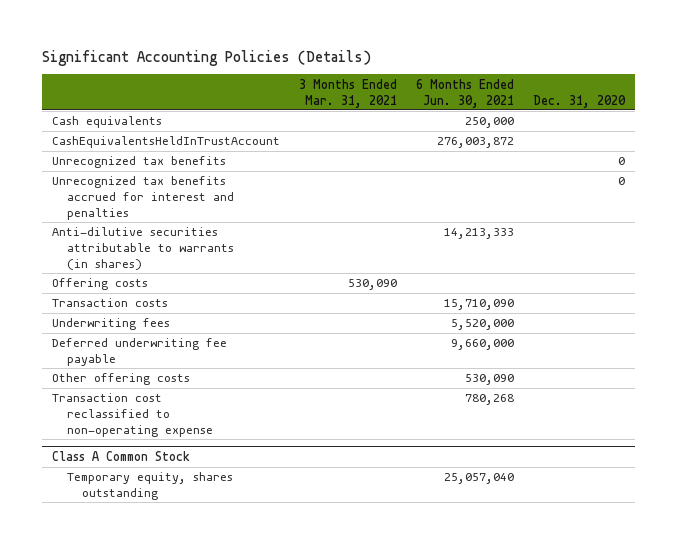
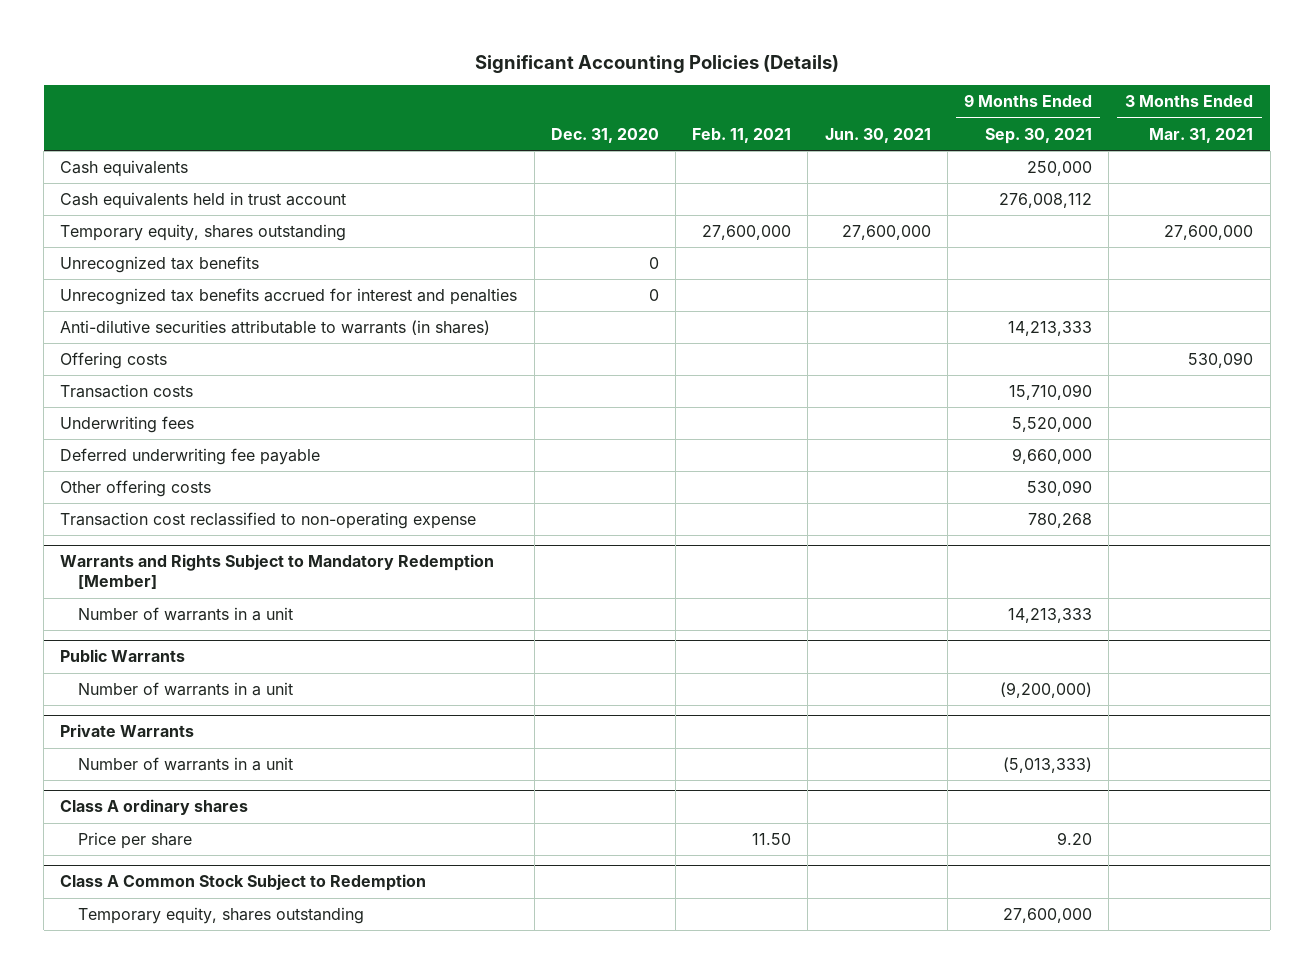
- | 3 Months Ended Mar. 31, 2021 | 6 Months Ended Jun. 30, 2021 | Dec. 31, 2020
+ | Dec. 31, 2020 | Feb. 11, 2021 | Jun. 30, 2021 | 9 Months Ended Sep. 30, 2021 | 3 Months Ended Mar. 31, 2021
- CashEquivalentsHeldInTrustAccount | | 276,003,872 |
+ Cash equivalents held in trust account | | | | 276,008,112 |
+ Temporary equity, shares outstanding | | 27,600,000 | 27,600,000 | | 27,600,000
- Class A Common Stock
- Temporary equity, shares outstanding | | 25,057,040 |
+ Warrants and Rights Subject to Mandatory Redemption [Member]
+ Number of warrants in a unit | | | | 14,213,333 |
+ Public Warrants
+ Number of warrants in a unit | | | | (9,200,000) |
+ Private Warrants
+ Number of warrants in a unit | | | | (5,013,333) |
+ Class A ordinary shares
+ Price per share | | 11.50 | | 9.20 |
+ Class A Common Stock Subject to Redemption
+ Temporary equity, shares outstanding | | | | 27,600,000 |

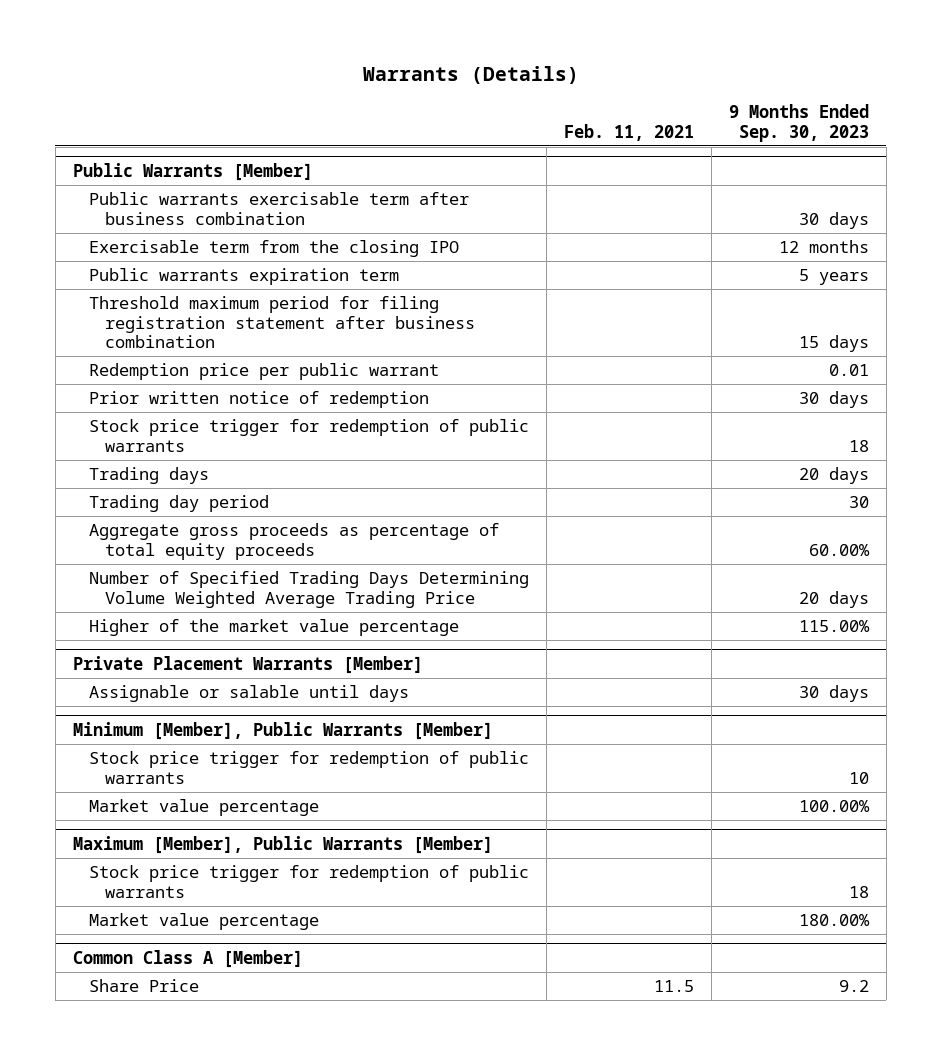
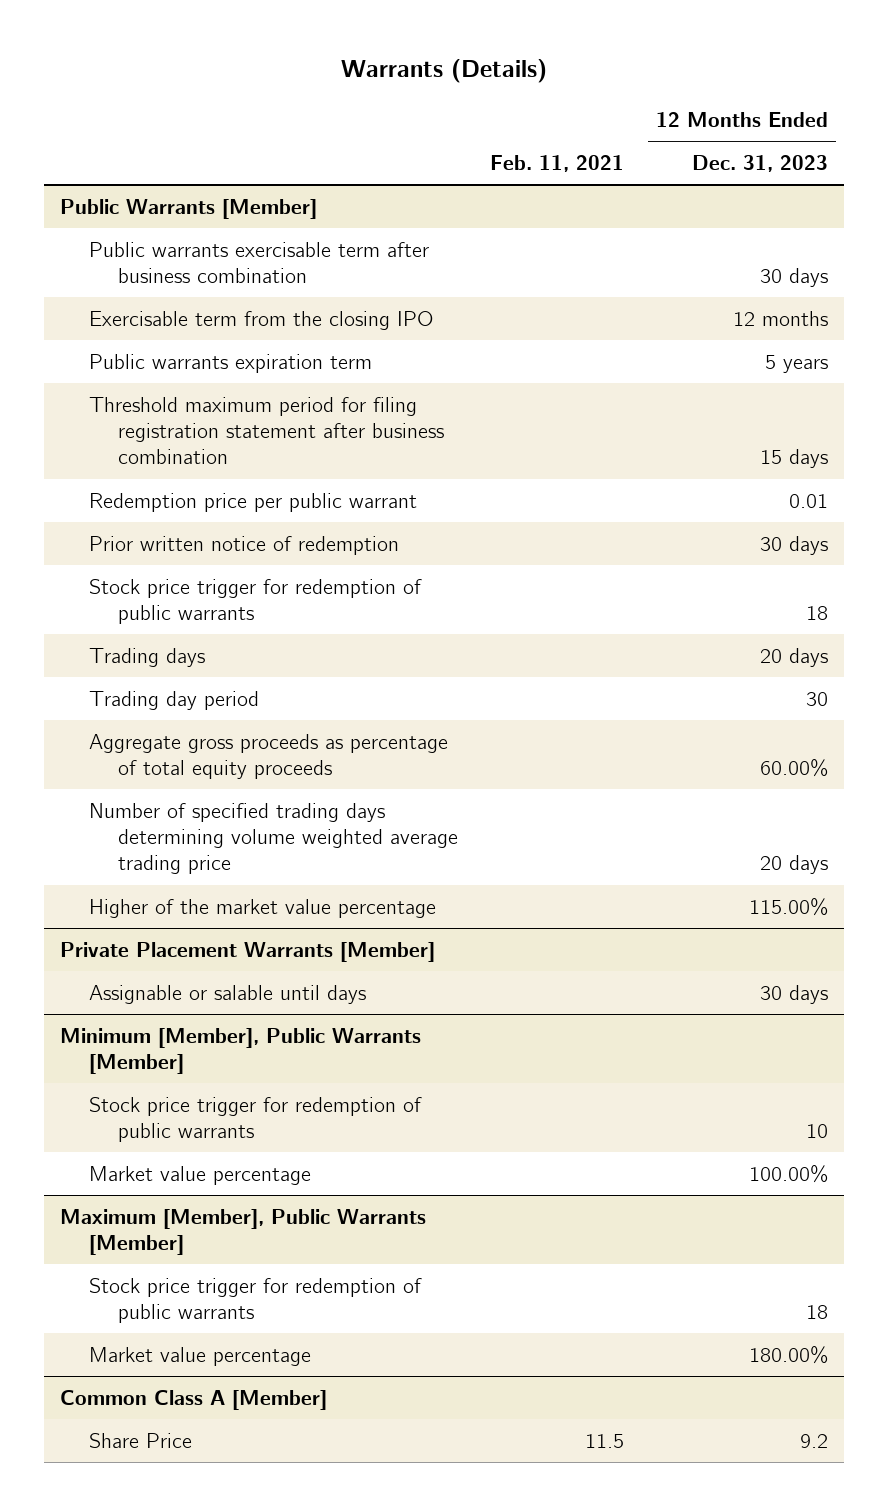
- | Feb. 11, 2021 | 9 Months Ended Sep. 30, 2023
+ | Feb. 11, 2021 | 12 Months Ended Dec. 31, 2023
@ Public Warrants [Member]
- Number of Specified Trading Days Determining Volume Weighted Average Trading Price | | 20 days
+ Number of specified trading days determining volume weighted average trading price | | 20 days

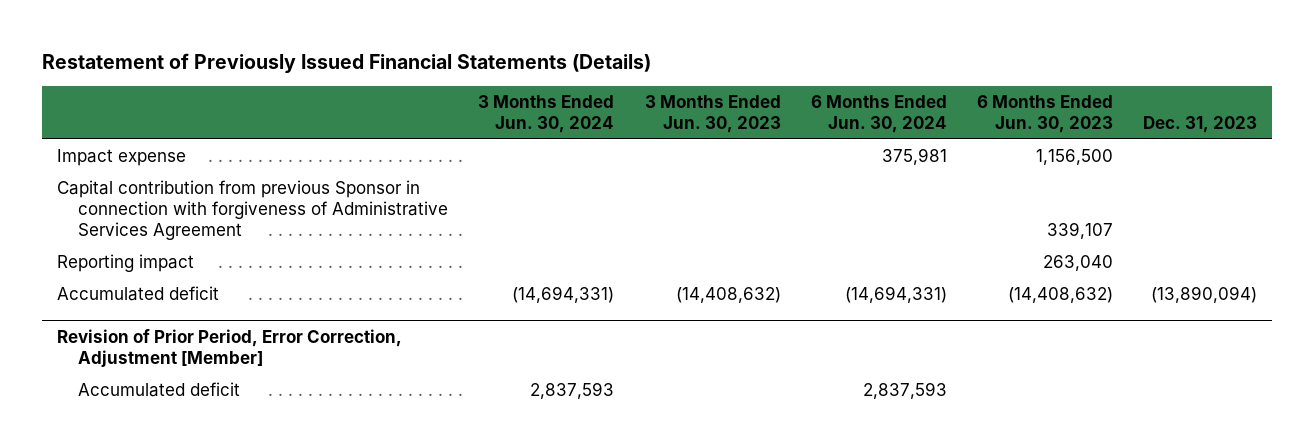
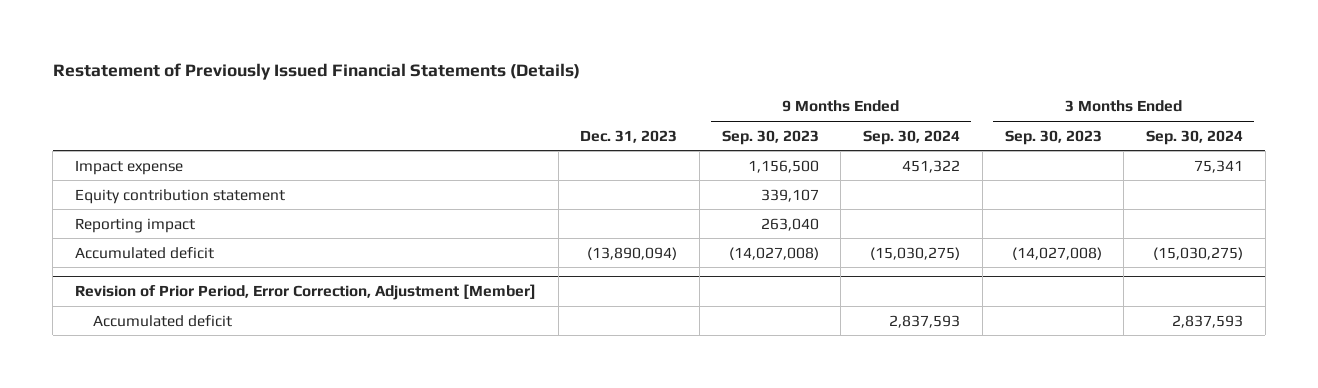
- | 3 Months Ended Jun. 30, 2024 | 3 Months Ended Jun. 30, 2023 | 6 Months Ended Jun. 30, 2024 | 6 Months Ended Jun. 30, 2023 | Dec. 31, 2023
+ | Dec. 31, 2023 | 9 Months Ended Sep. 30, 2023 | 9 Months Ended Sep. 30, 2024 | 3 Months Ended Sep. 30, 2023 | 3 Months Ended Sep. 30, 2024
- Capital contribution from previous Sponsor in connection with forgiveness of Administrative Services Agreement | | | | 339,107 |
+ Equity contribution statement | | 339,107 | | |

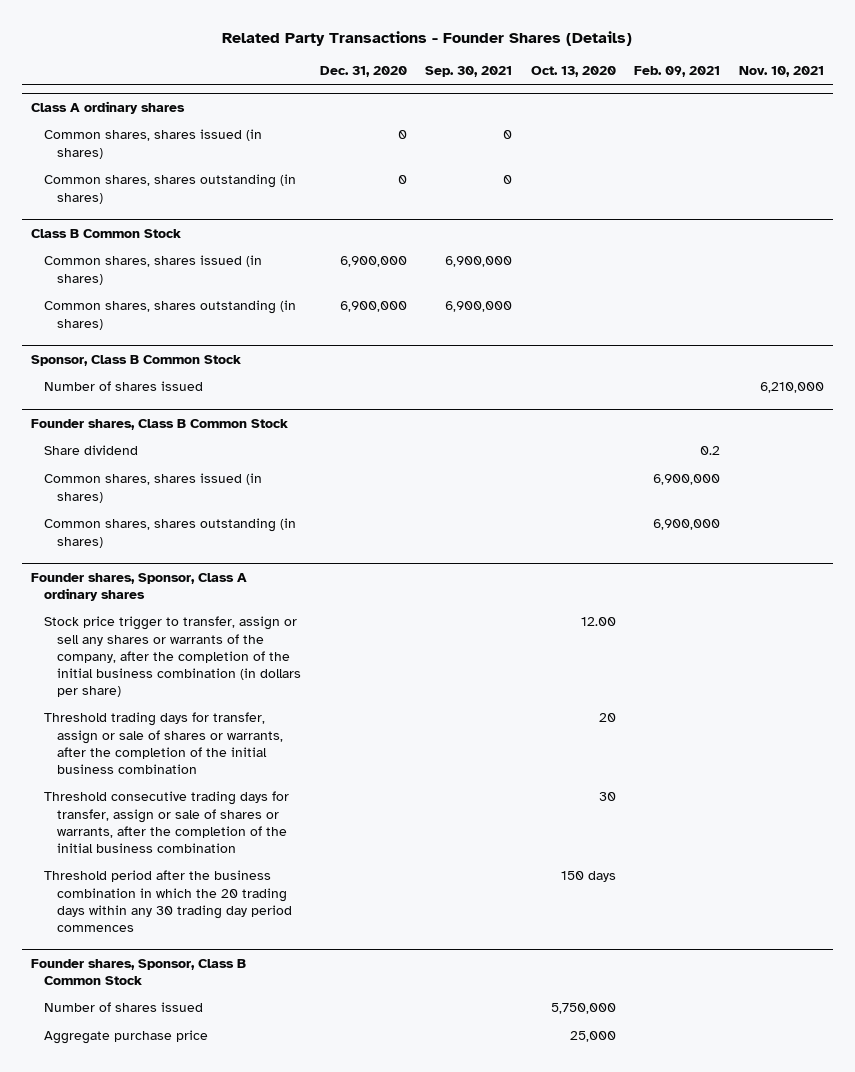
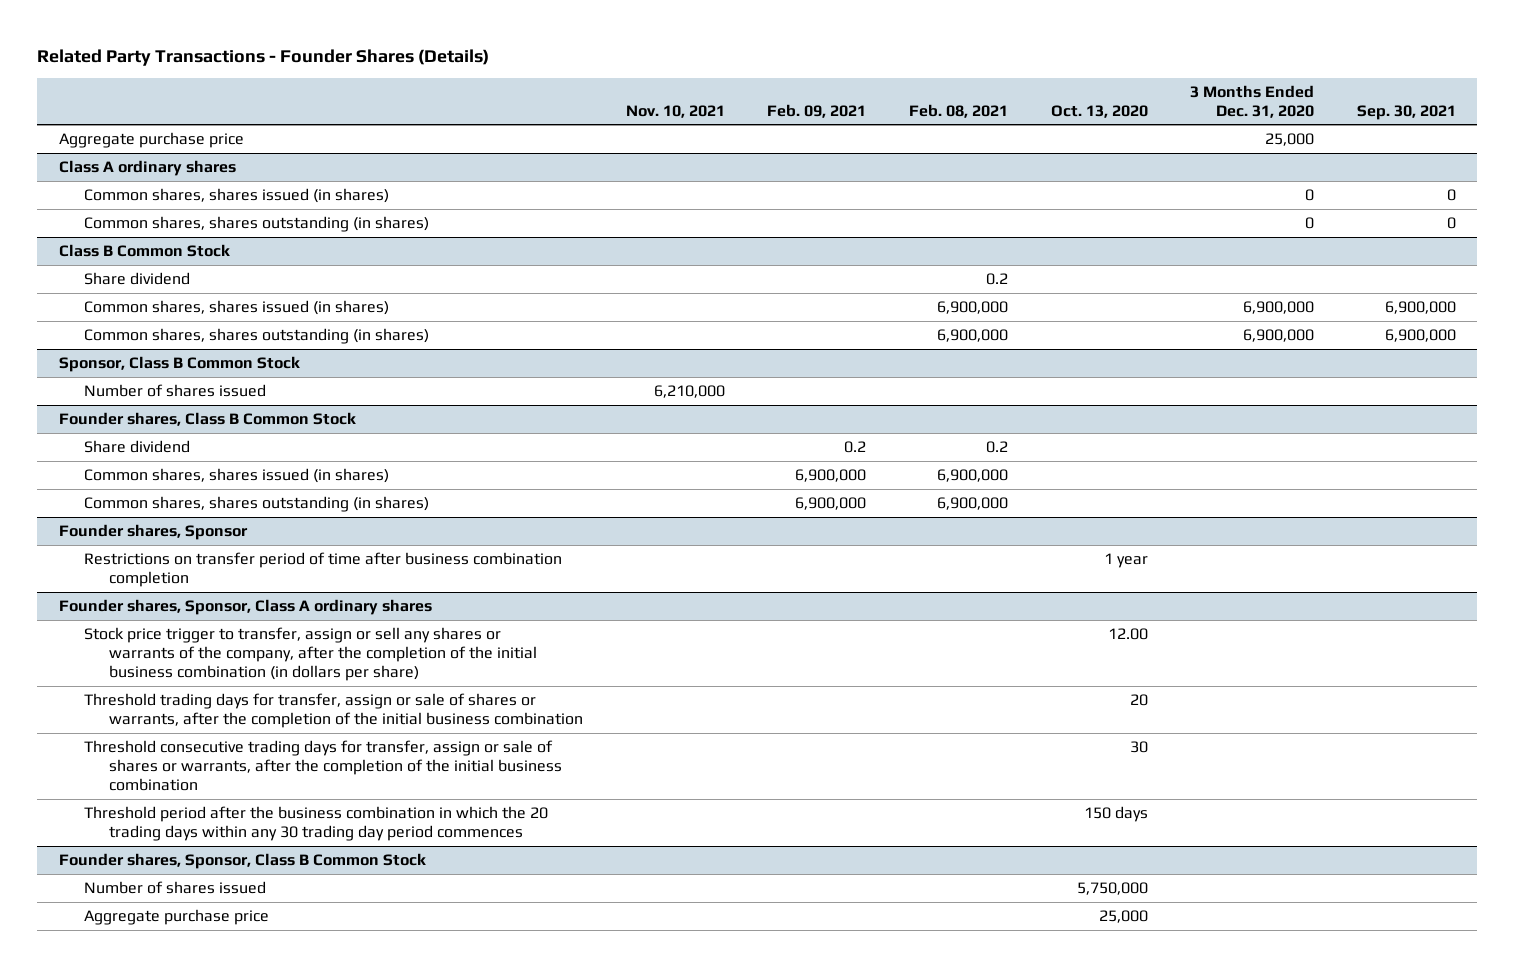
- | Dec. 31, 2020 | Sep. 30, 2021 | Oct. 13, 2020 | Feb. 09, 2021 | Nov. 10, 2021
+ | Nov. 10, 2021 | Feb. 09, 2021 | Feb. 08, 2021 | Oct. 13, 2020 | 3 Months Ended Dec. 31, 2020 | Sep. 30, 2021
+ Aggregate purchase price | | | | | 25,000 |
@ Class B Common Stock
+ Share dividend | | | 0.2 | | |
+ Founder shares, Sponsor
+ Restrictions on transfer period of time after business combination completion | | | | 1 year | |

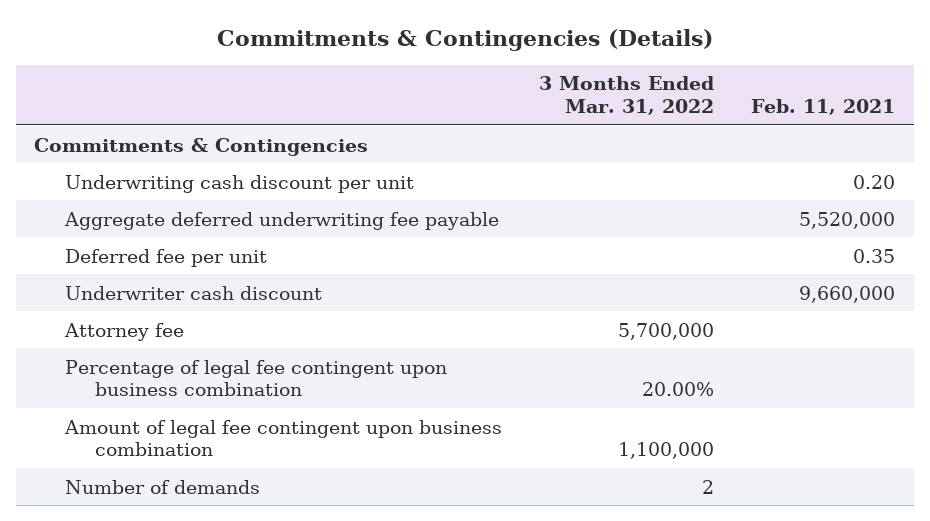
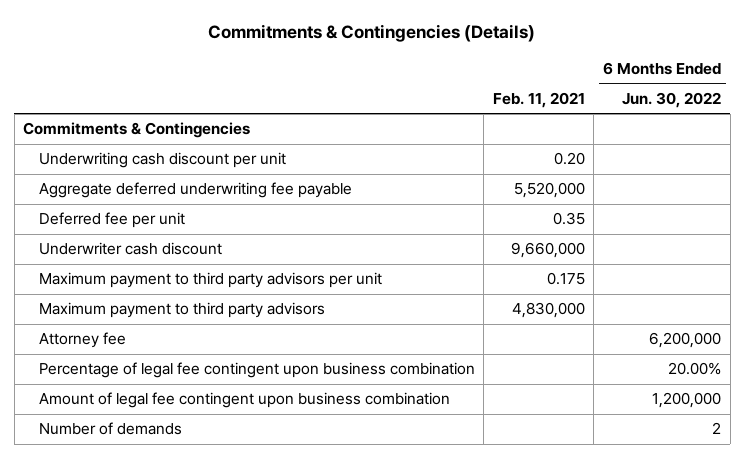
- | 3 Months Ended Mar. 31, 2022 | Feb. 11, 2021
+ | Feb. 11, 2021 | 6 Months Ended Jun. 30, 2022
+ Maximum payment to third party advisors per unit | 0.175 |
+ Maximum payment to third party advisors | 4,830,000 |

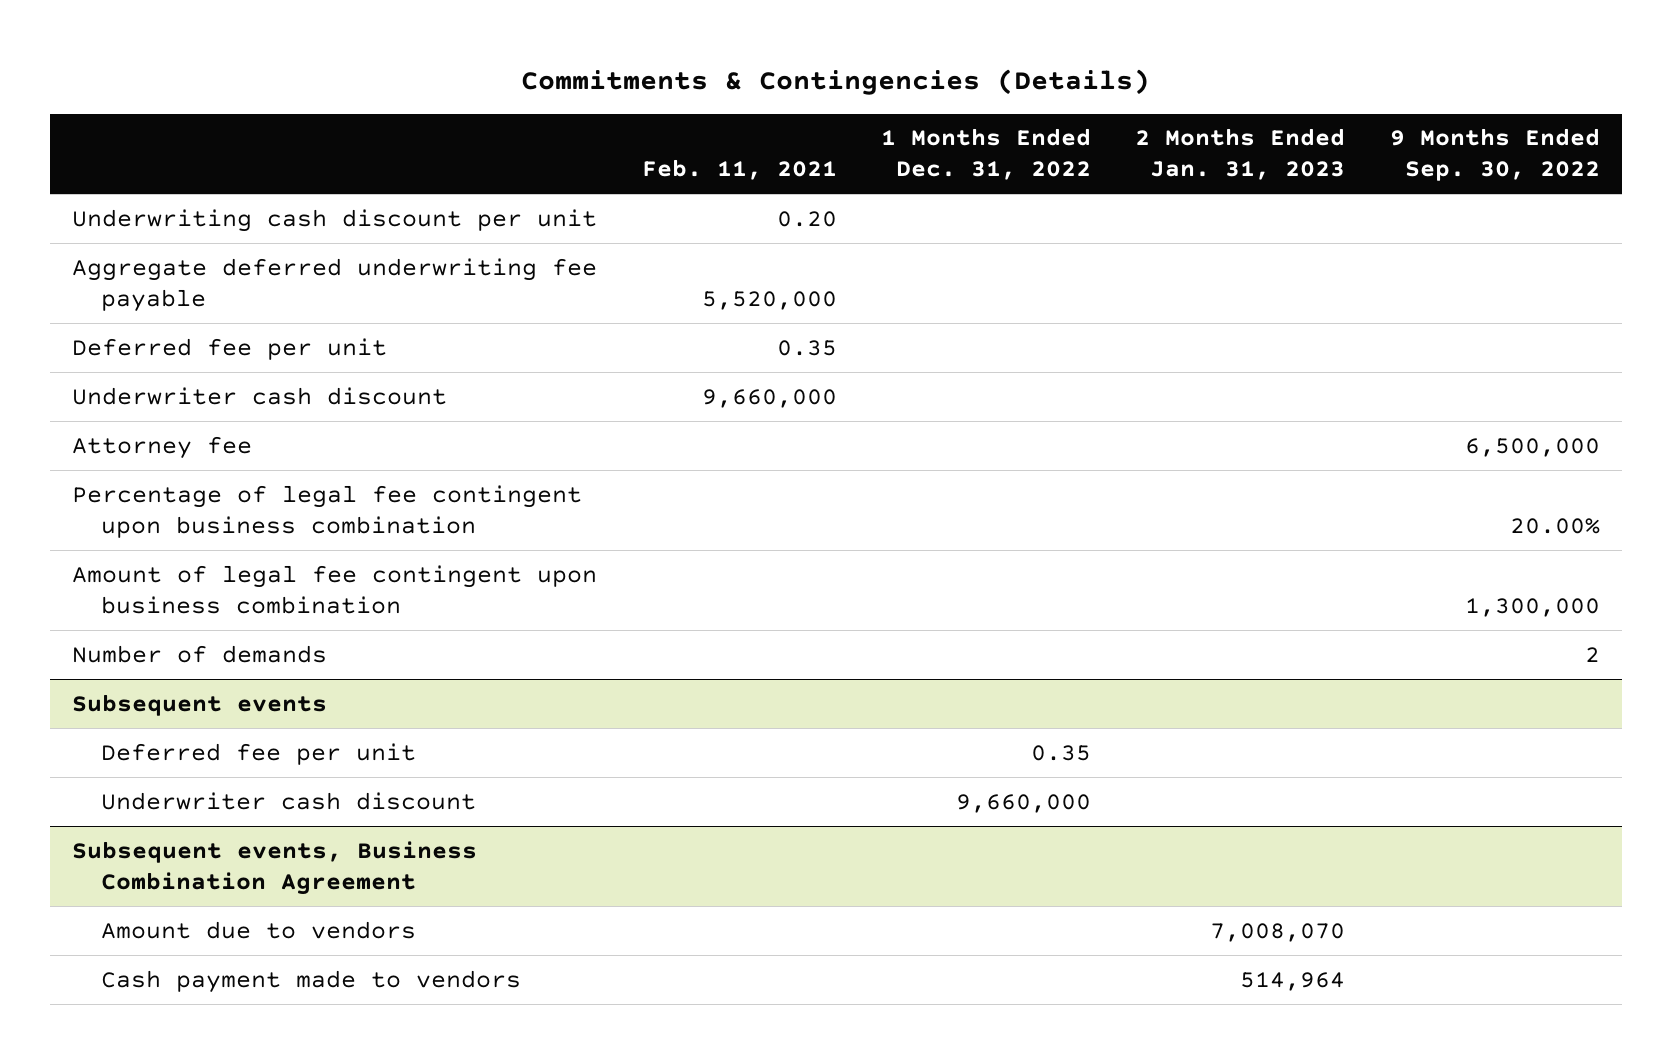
- | Feb. 11, 2021 | 6 Months Ended Jun. 30, 2022
+ | Feb. 11, 2021 | 1 Months Ended Dec. 31, 2022 | 2 Months Ended Jan. 31, 2023 | 9 Months Ended Sep. 30, 2022
- Commitments & Contingencies
- Maximum payment to third party advisors per unit | 0.175 |
- Maximum payment to third party advisors | 4,830,000 |
+ Subsequent events
+ Deferred fee per unit | | 0.35 | |
+ Underwriter cash discount | | 9,660,000 | |
+ Subsequent events, Business Combination Agreement
+ Amount due to vendors | | | 7,008,070 |
+ Cash payment made to vendors | | | 514,964 |

